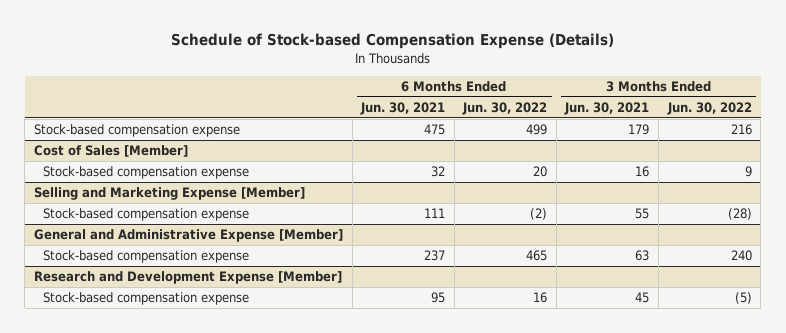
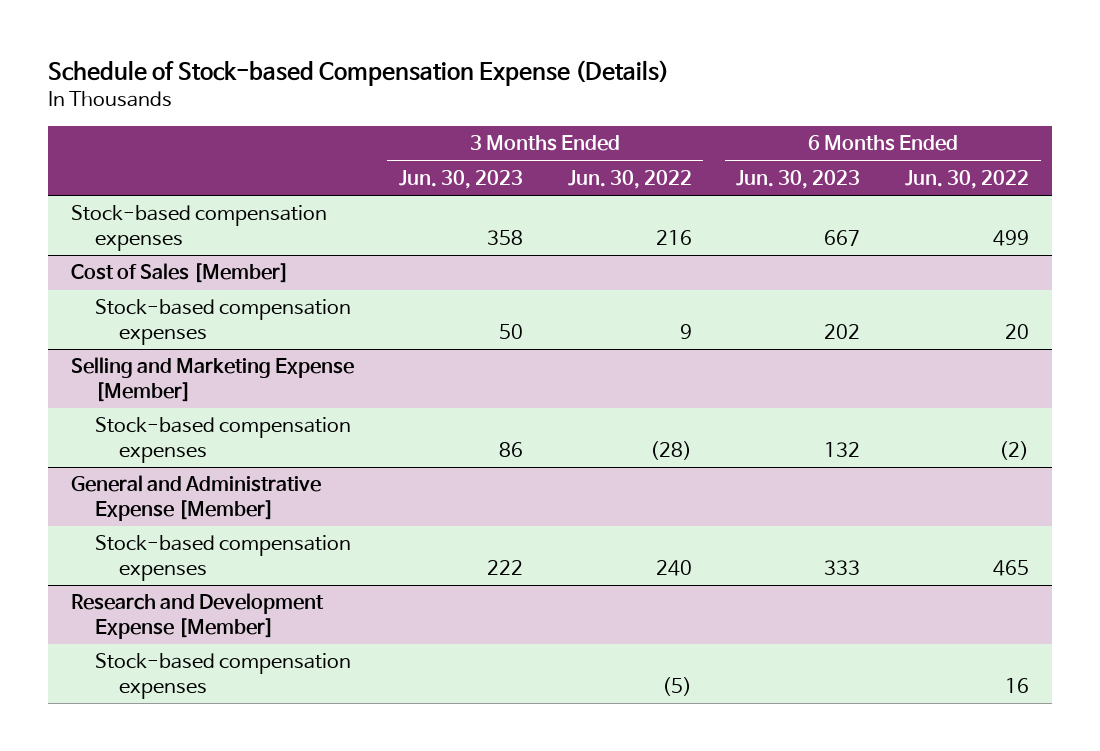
- | 6 Months Ended Jun. 30, 2021 | 6 Months Ended Jun. 30, 2022 | 3 Months Ended Jun. 30, 2021 | 3 Months Ended Jun. 30, 2022
+ | 3 Months Ended Jun. 30, 2023 | 3 Months Ended Jun. 30, 2022 | 6 Months Ended Jun. 30, 2023 | 6 Months Ended Jun. 30, 2022
- Stock-based compensation expense | 475 | 499 | 179 | 216
+ Stock-based compensation expenses | 358 | 216 | 667 | 499
@ Cost of Sales [Member]
- Stock-based compensation expense | 32 | 20 | 16 | 9
+ Stock-based compensation expenses | 50 | 9 | 202 | 20
@ Selling and Marketing Expense [Member]
- Stock-based compensation expense | 111 | (2) | 55 | (28)
+ Stock-based compensation expenses | 86 | (28) | 132 | (2)
@ General and Administrative Expense [Member]
- Stock-based compensation expense | 237 | 465 | 63 | 240
+ Stock-based compensation expenses | 222 | 240 | 333 | 465
@ Research and Development Expense [Member]
- Stock-based compensation expense | 95 | 16 | 45 | (5)
+ Stock-based compensation expenses | | (5) | | 16

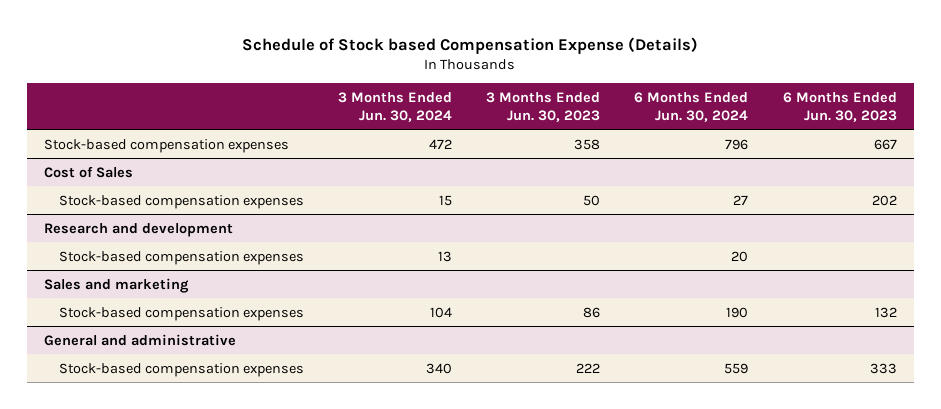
- Schedule of Stock-based Compensation Expense (Details)
+ Schedule of Stock based Compensation Expense (Details)
- | 3 Months Ended Jun. 30, 2023 | 3 Months Ended Jun. 30, 2022 | 6 Months Ended Jun. 30, 2023 | 6 Months Ended Jun. 30, 2022
+ | 3 Months Ended Jun. 30, 2024 | 3 Months Ended Jun. 30, 2023 | 6 Months Ended Jun. 30, 2024 | 6 Months Ended Jun. 30, 2023
- Cost of Sales [Member]
+ Cost of Sales
- Selling and Marketing Expense [Member]
+ Research and development
+ Stock-based compensation expenses | 13 | | 20 |
+ Sales and marketing
- General and Administrative Expense [Member]
+ General and administrative
- Research and Development Expense [Member]
- Stock-based compensation expenses | | (5) | | 16

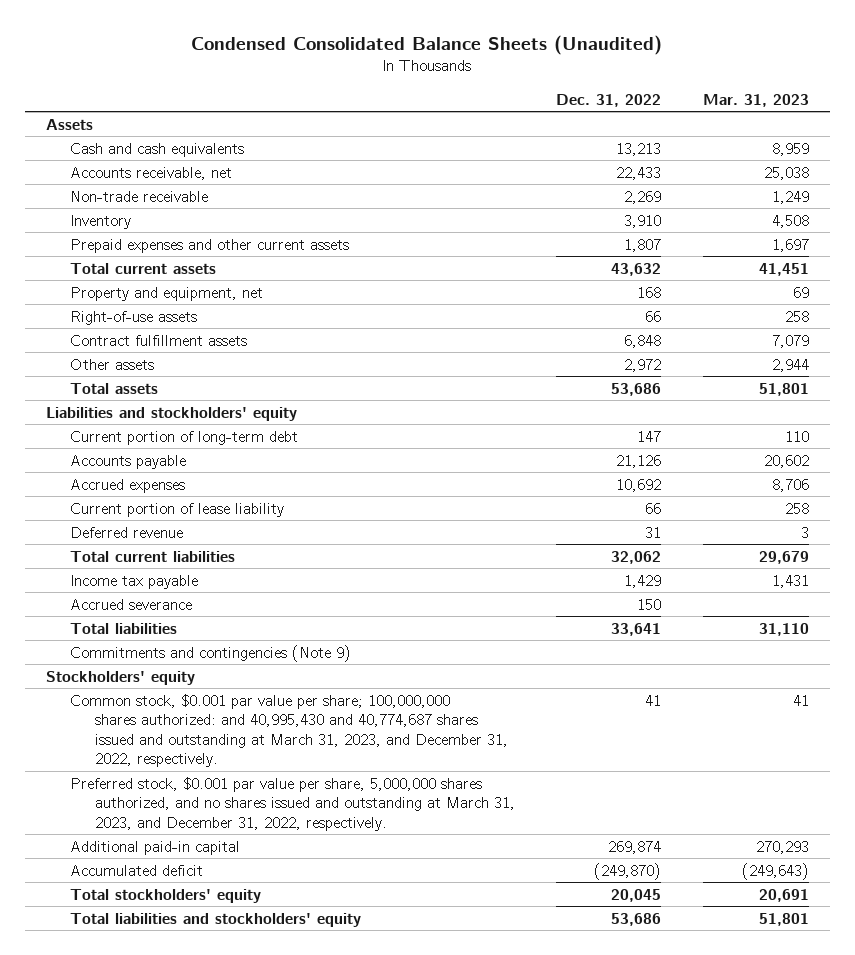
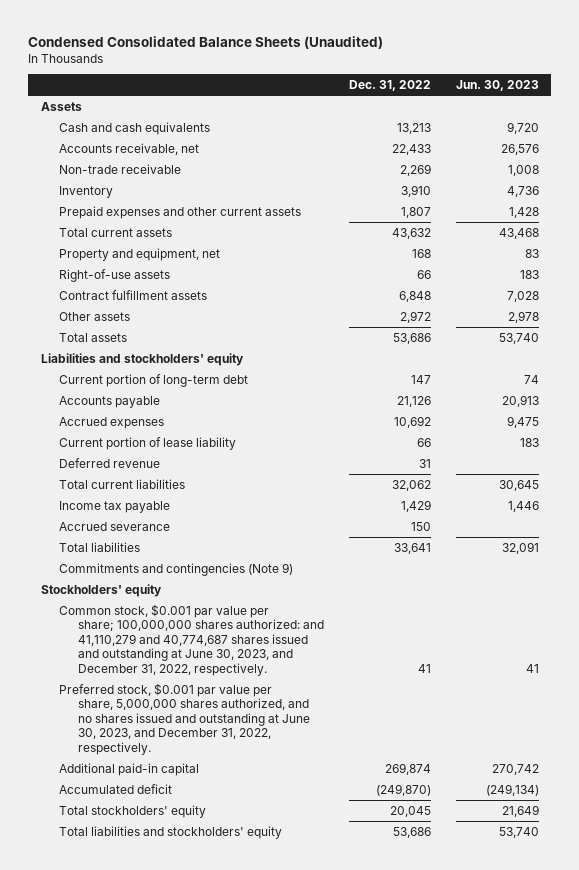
- | Dec. 31, 2022 | Mar. 31, 2023
+ | Dec. 31, 2022 | Jun. 30, 2023
- Common stock, $0.001 par value per share; 100,000,000 shares authorized: and 40,995,430 and 40,774,687 shares issued and outstanding at March 31, 2023, and December 31, 2022, respectively. | 41 | 41
- Preferred stock, $0.001 par value per share, 5,000,000 shares authorized, and no shares issued and outstanding at March 31, 2023, and December 31, 2022, respectively.
+ Common stock, $0.001 par value per share; 100,000,000 shares authorized: and 41,110,279 and 40,774,687 shares issued and outstanding at June 30, 2023, and December 31, 2022, respectively. | 41 | 41
+ Preferred stock, $0.001 par value per share, 5,000,000 shares authorized, and no shares issued and outstanding at June 30, 2023, and December 31, 2022, respectively.

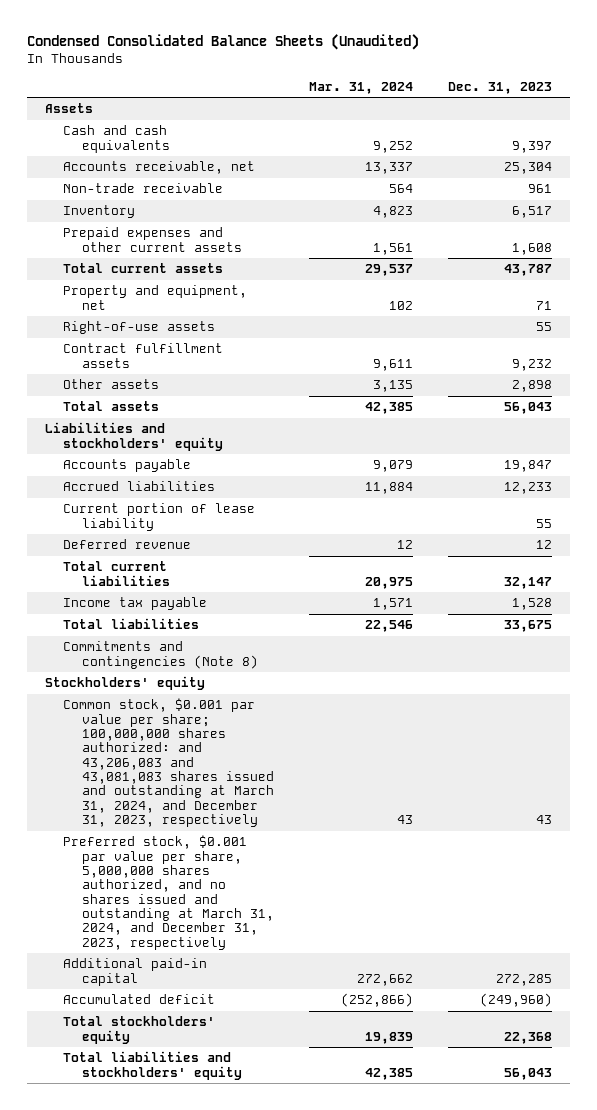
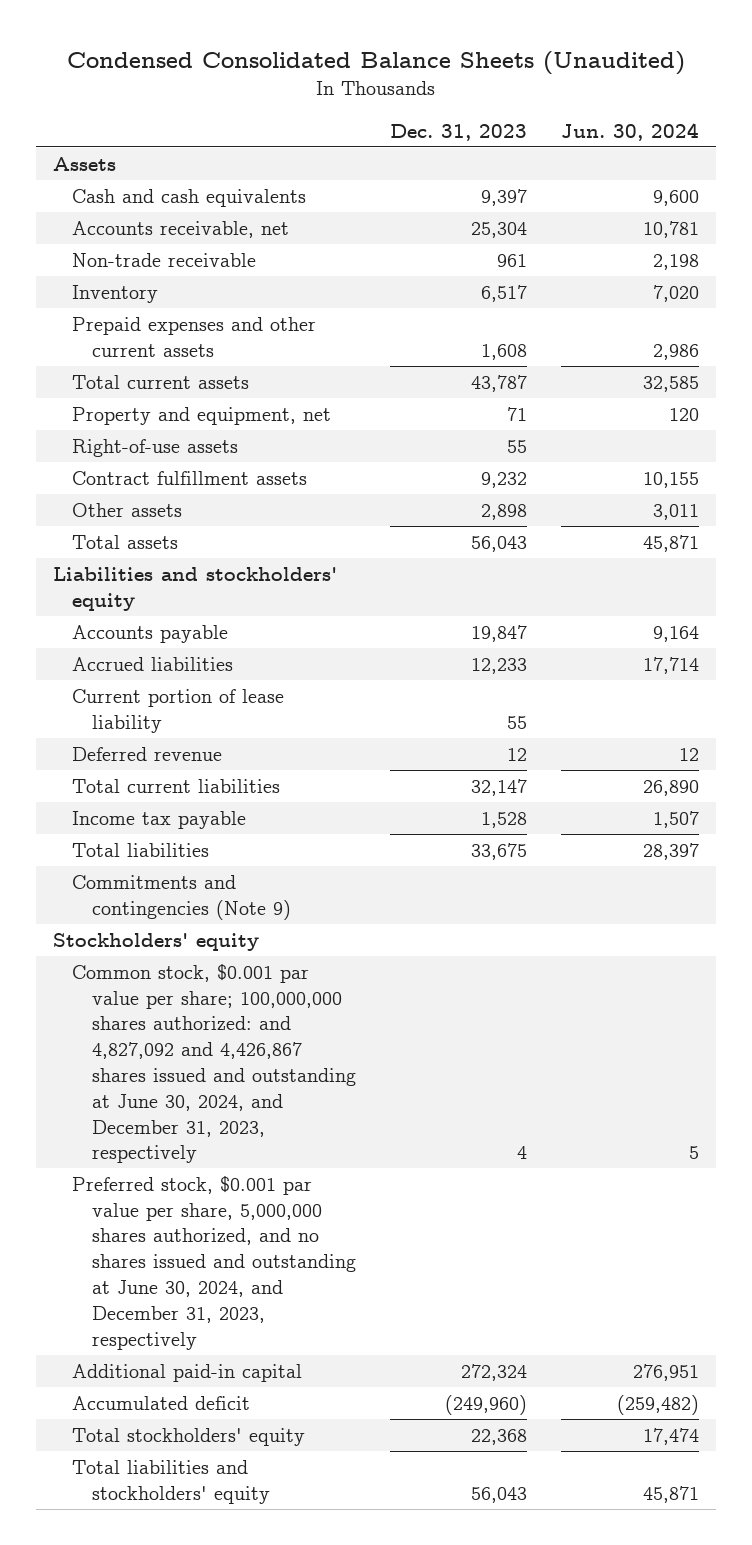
- | Mar. 31, 2024 | Dec. 31, 2023
+ | Dec. 31, 2023 | Jun. 30, 2024
- Commitments and contingencies (Note 8)
+ Commitments and contingencies (Note 9)
- Common stock, $0.001 par value per share; 100,000,000 shares authorized: and 43,206,083 and 43,081,083 shares issued and outstanding at March 31, 2024, and December 31, 2023, respectively | 43 | 43
- Preferred stock, $0.001 par value per share, 5,000,000 shares authorized, and no shares issued and outstanding at March 31, 2024, and December 31, 2023, respectively
- Additional paid-in capital | 272,662 | 272,285
+ Common stock, $0.001 par value per share; 100,000,000 shares authorized: and 4,827,092 and 4,426,867 shares issued and outstanding at June 30, 2024, and December 31, 2023, respectively | 4 | 5
+ Preferred stock, $0.001 par value per share, 5,000,000 shares authorized, and no shares issued and outstanding at June 30, 2024, and December 31, 2023, respectively
+ Additional paid-in capital | 272,324 | 276,951

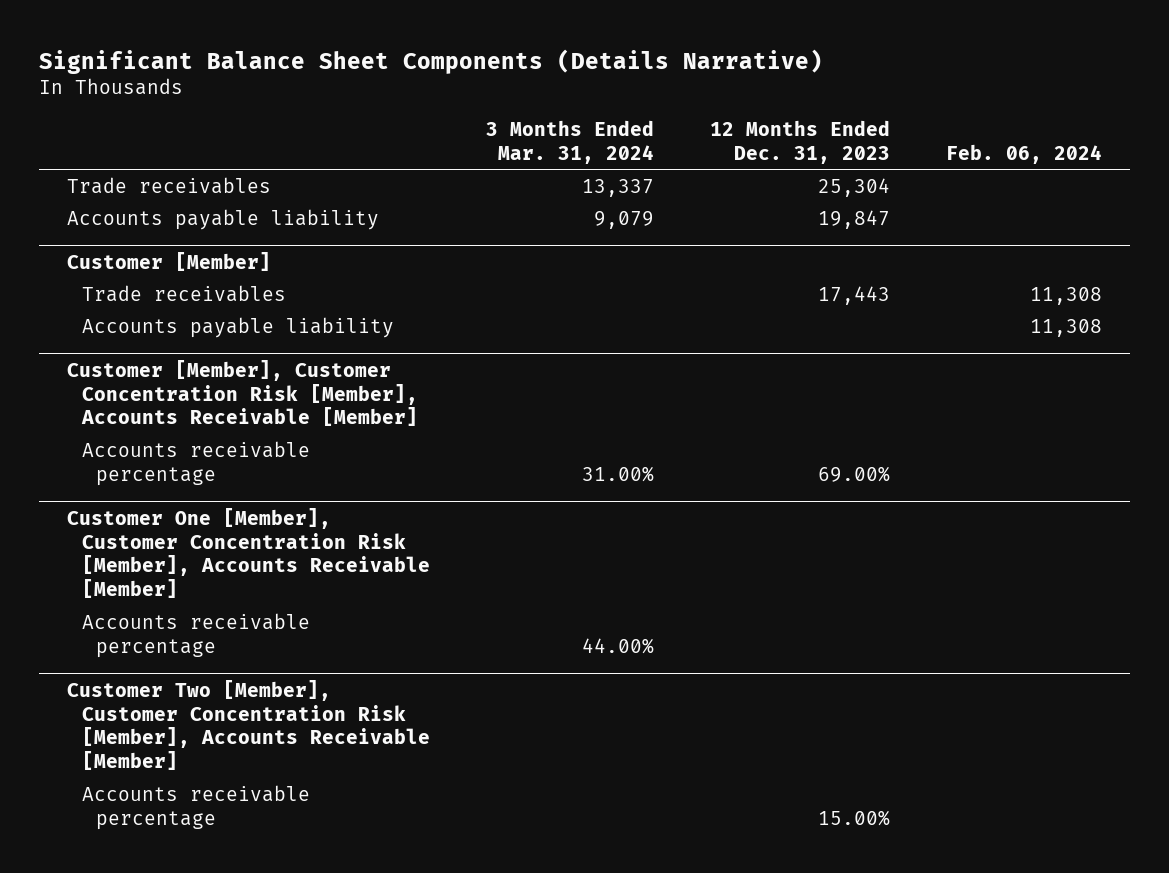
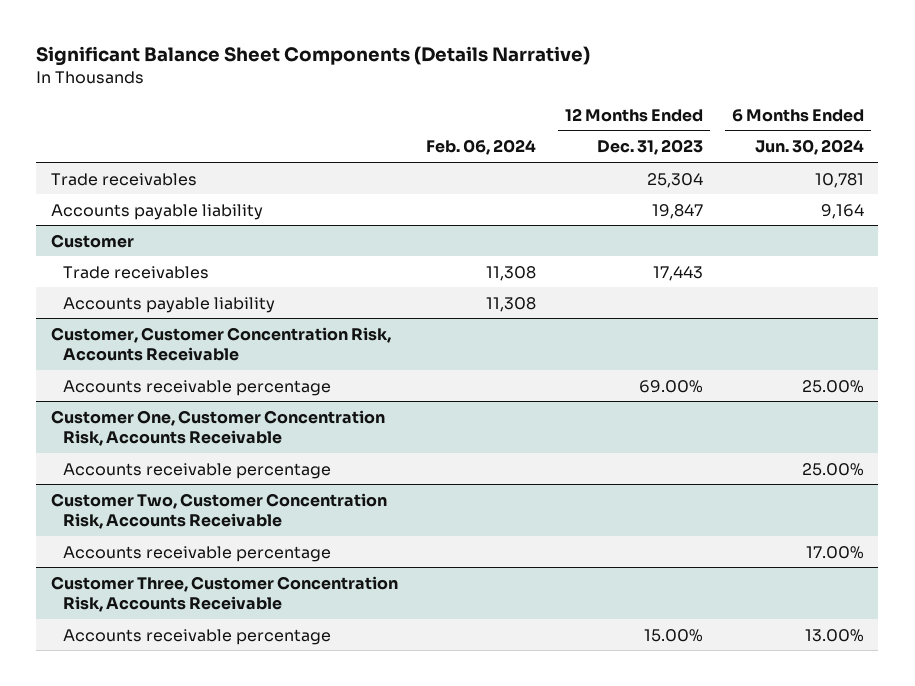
- | 3 Months Ended Mar. 31, 2024 | 12 Months Ended Dec. 31, 2023 | Feb. 06, 2024
+ | Feb. 06, 2024 | 12 Months Ended Dec. 31, 2023 | 6 Months Ended Jun. 30, 2024
- Customer [Member]
+ Customer
- Customer [Member], Customer Concentration Risk [Member], Accounts Receivable [Member]
+ Customer, Customer Concentration Risk, Accounts Receivable
- Customer One [Member], Customer Concentration Risk [Member], Accounts Receivable [Member]
+ Customer One, Customer Concentration Risk, Accounts Receivable
- Customer Two [Member], Customer Concentration Risk [Member], Accounts Receivable [Member]
+ Customer Two, Customer Concentration Risk, Accounts Receivable
+ Accounts receivable percentage | | | 17.00%
+ Customer Three, Customer Concentration Risk, Accounts Receivable

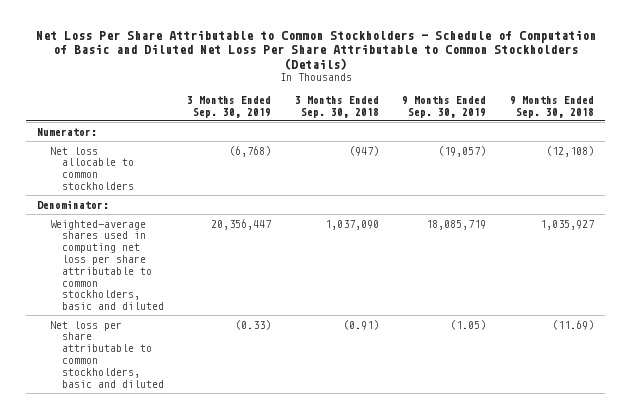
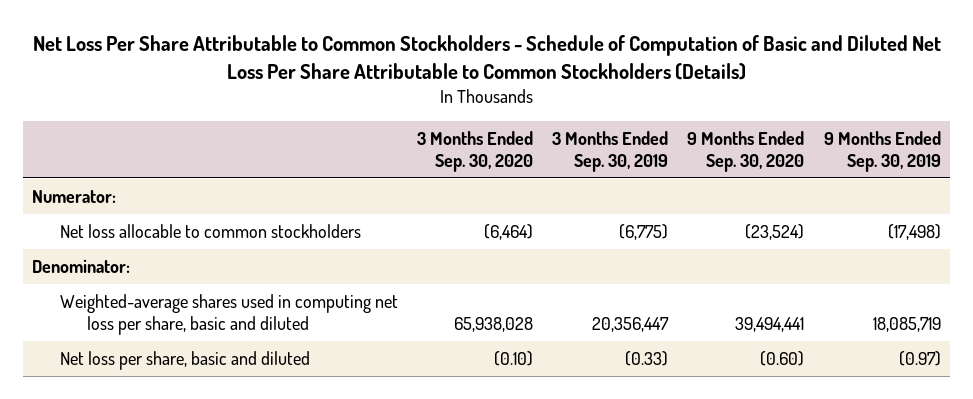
- | 3 Months Ended Sep. 30, 2019 | 3 Months Ended Sep. 30, 2018 | 9 Months Ended Sep. 30, 2019 | 9 Months Ended Sep. 30, 2018
+ | 3 Months Ended Sep. 30, 2020 | 3 Months Ended Sep. 30, 2019 | 9 Months Ended Sep. 30, 2020 | 9 Months Ended Sep. 30, 2019
- Net loss allocable to common stockholders | (6,768) | (947) | (19,057) | (12,108)
+ Net loss allocable to common stockholders | (6,464) | (6,775) | (23,524) | (17,498)
- Weighted-average shares used in computing net loss per share attributable to common stockholders, basic and diluted | 20,356,447 | 1,037,090 | 18,085,719 | 1,035,927
- Net loss per share attributable to common stockholders, basic and diluted | (0.33) | (0.91) | (1.05) | (11.69)
+ Weighted-average shares used in computing net loss per share, basic and diluted | 65,938,028 | 20,356,447 | 39,494,441 | 18,085,719
+ Net loss per share, basic and diluted | (0.10) | (0.33) | (0.60) | (0.97)

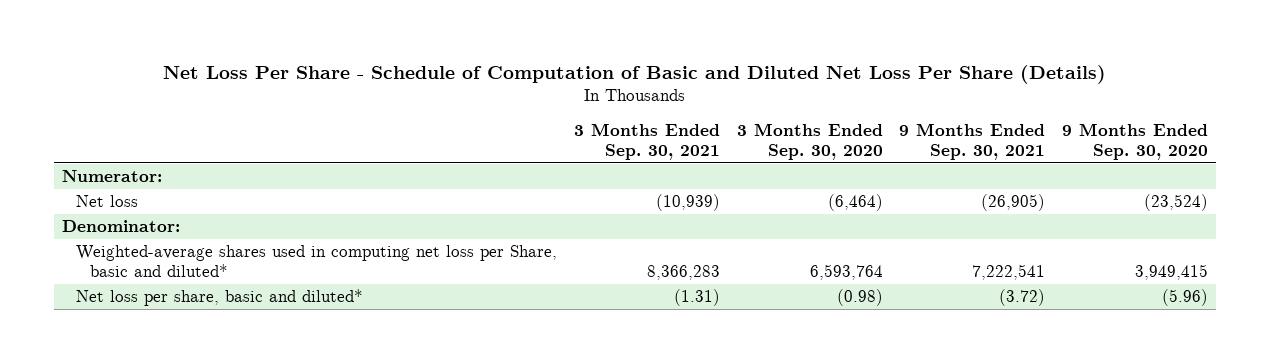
- Net Loss Per Share Attributable to Common Stockholders - Schedule of Computation of Basic and Diluted Net Loss Per Share Attributable to Common Stockholders (Details)
+ Net Loss Per Share - Schedule of Computation of Basic and Diluted Net Loss Per Share (Details)
- | 3 Months Ended Sep. 30, 2020 | 3 Months Ended Sep. 30, 2019 | 9 Months Ended Sep. 30, 2020 | 9 Months Ended Sep. 30, 2019
+ | 3 Months Ended Sep. 30, 2021 | 3 Months Ended Sep. 30, 2020 | 9 Months Ended Sep. 30, 2021 | 9 Months Ended Sep. 30, 2020
- Net loss allocable to common stockholders | (6,464) | (6,775) | (23,524) | (17,498)
+ Net loss | (10,939) | (6,464) | (26,905) | (23,524)
- Weighted-average shares used in computing net loss per share, basic and diluted | 65,938,028 | 20,356,447 | 39,494,441 | 18,085,719
- Net loss per share, basic and diluted | (0.10) | (0.33) | (0.60) | (0.97)
+ Weighted-average shares used in computing net loss per Share, basic and diluted* | 8,366,283 | 6,593,764 | 7,222,541 | 3,949,415
+ Net loss per share, basic and diluted* | (1.31) | (0.98) | (3.72) | (5.96)

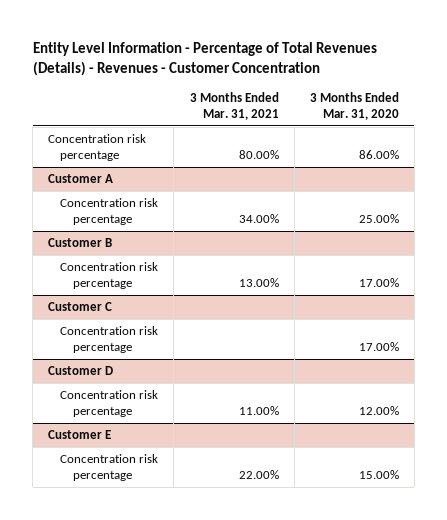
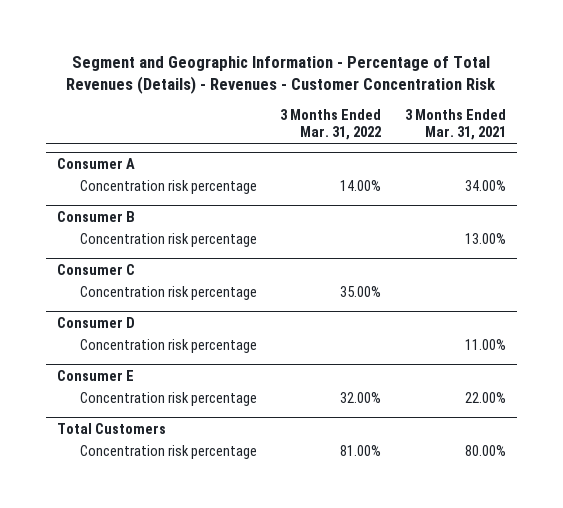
- Entity Level Information - Percentage of Total Revenues (Details) - Revenues - Customer Concentration
+ Segment and Geographic Information - Percentage of Total Revenues (Details) - Revenues - Customer Concentration Risk
- | 3 Months Ended Mar. 31, 2021 | 3 Months Ended Mar. 31, 2020
+ | 3 Months Ended Mar. 31, 2022 | 3 Months Ended Mar. 31, 2021
- Concentration risk percentage | 80.00% | 86.00%
- Customer A
+ Consumer A
- Customer B
+ Consumer B
- Customer C
+ Consumer C
- Customer D
+ Consumer D
- Customer E
+ Consumer E
+ Total Customers
+ Concentration risk percentage | 81.00% | 80.00%

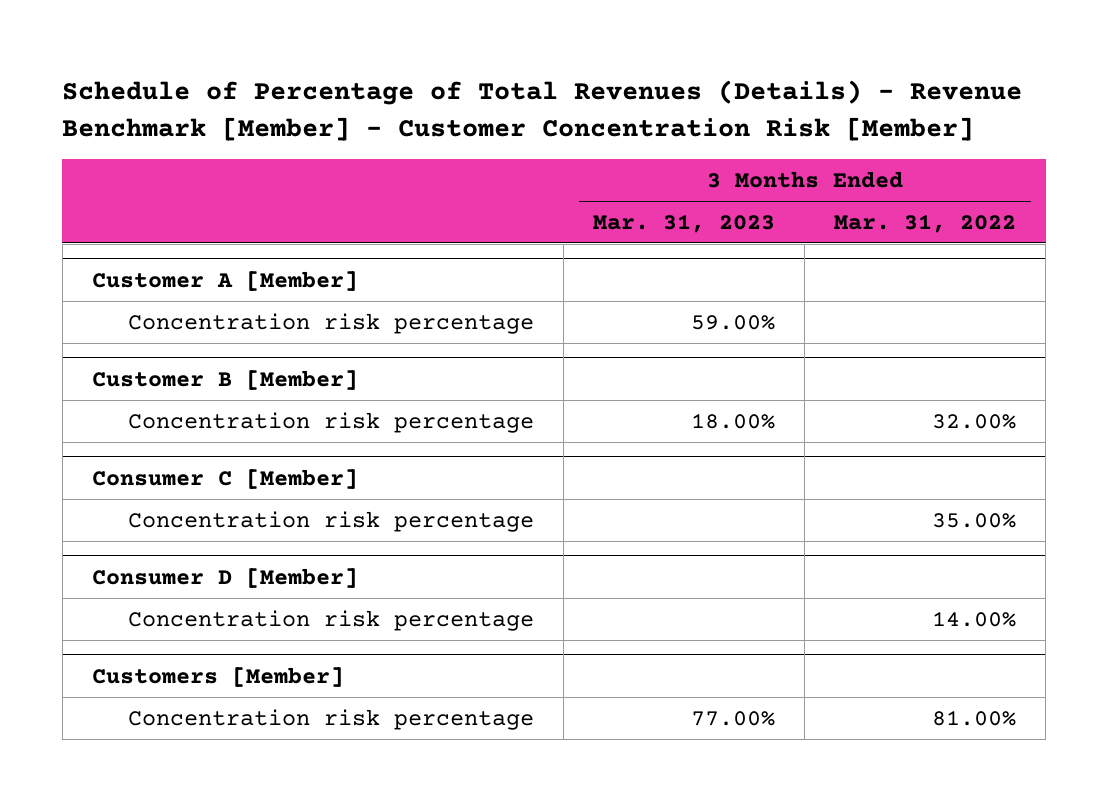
- Segment and Geographic Information - Percentage of Total Revenues (Details) - Revenues - Customer Concentration Risk
+ Schedule of Percentage of Total Revenues (Details) - Revenue Benchmark [Member] - Customer Concentration Risk [Member]
- | 3 Months Ended Mar. 31, 2022 | 3 Months Ended Mar. 31, 2021
+ | 3 Months Ended Mar. 31, 2023 | 3 Months Ended Mar. 31, 2022
- Consumer A
- Concentration risk percentage | 14.00% | 34.00%
- Consumer B
- Concentration risk percentage | | 13.00%
- Consumer C
- Concentration risk percentage | 35.00% |
- Consumer D
+ Customer A [Member]
- Consumer E
+ Customer B [Member]
- Total Customers
+ Consumer C [Member]
+ Concentration risk percentage | | 35.00%
+ Consumer D [Member]
+ Concentration risk percentage | | 14.00%
+ Customers [Member]

